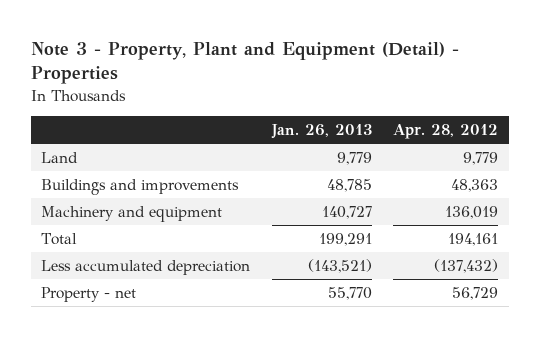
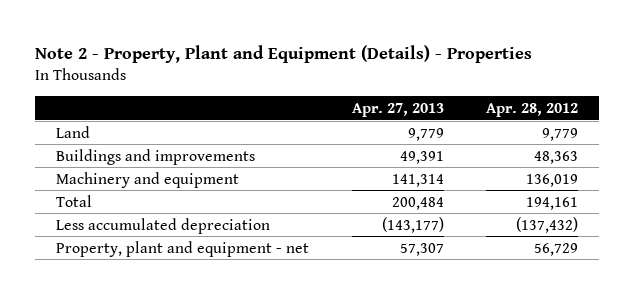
- Note 3 - Property, Plant and Equipment (Detail) - Properties
+ Note 2 - Property, Plant and Equipment (Details) - Properties
- | Jan. 26, 2013 | Apr. 28, 2012
+ | Apr. 27, 2013 | Apr. 28, 2012
- Property - net | 55,770 | 56,729
+ Property, plant and equipment - net | 57,307 | 56,729

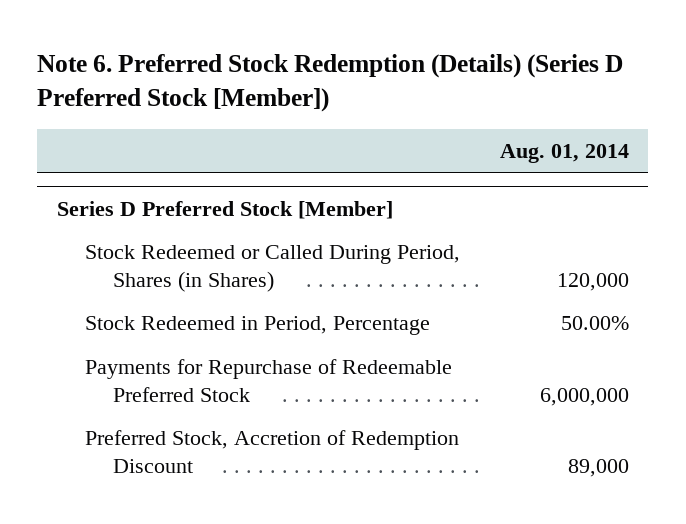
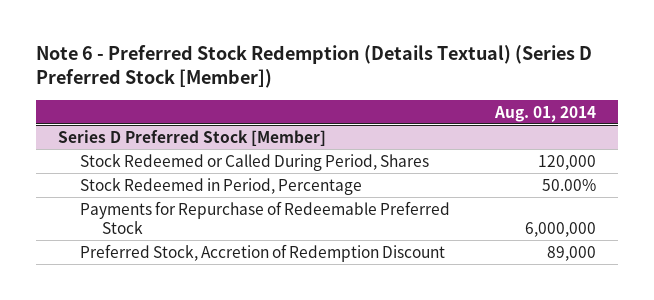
- Note 6. Preferred Stock Redemption (Details) (Series D Preferred Stock [Member])
+ Note 6 - Preferred Stock Redemption (Details Textual) (Series D Preferred Stock [Member])
@ Series D Preferred Stock [Member]
- Stock Redeemed or Called During Period, Shares (in Shares) | 120,000
+ Stock Redeemed or Called During Period, Shares | 120,000

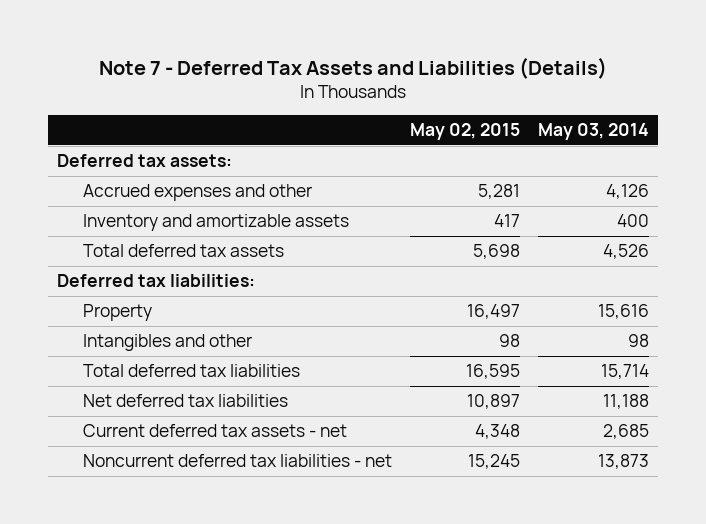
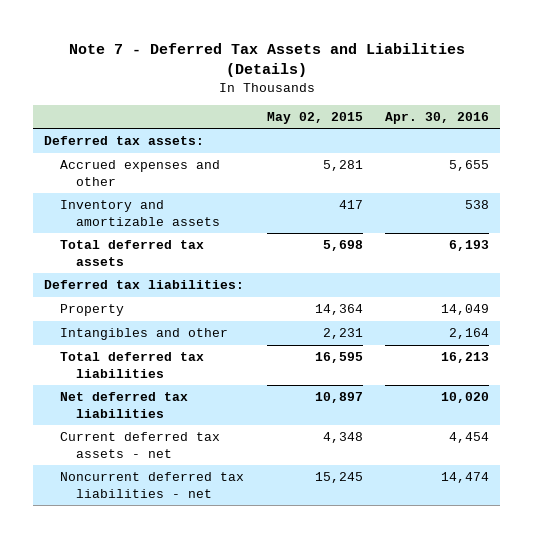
- | May 02, 2015 | May 03, 2014
+ | May 02, 2015 | Apr. 30, 2016
- Property | 16,497 | 15,616
- Intangibles and other | 98 | 98
+ Property | 14,364 | 14,049
+ Intangibles and other | 2,231 | 2,164

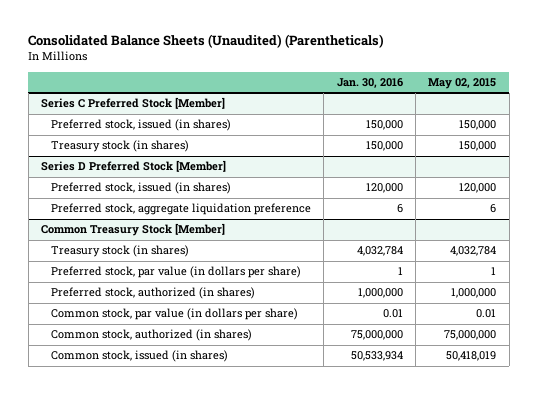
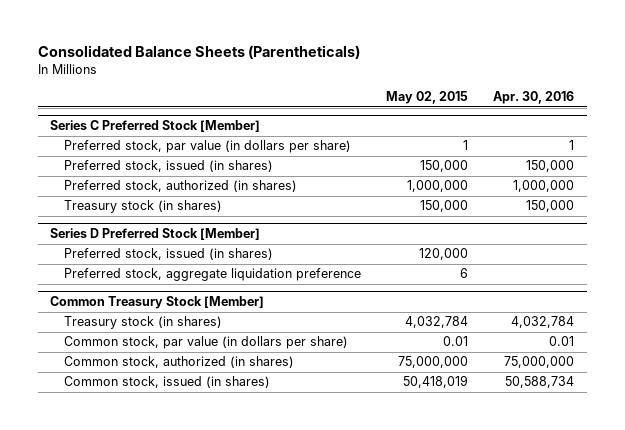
- Consolidated Balance Sheets (Unaudited) (Parentheticals)
+ Consolidated Balance Sheets (Parentheticals)
- | Jan. 30, 2016 | May 02, 2015
+ | May 02, 2015 | Apr. 30, 2016
@ Series C Preferred Stock [Member]
+ Preferred stock, par value (in dollars per share) | 1 | 1
+ Preferred stock, authorized (in shares) | 1,000,000 | 1,000,000
@ Common Treasury Stock [Member]
- Preferred stock, par value (in dollars per share) | 1 | 1
- Preferred stock, authorized (in shares) | 1,000,000 | 1,000,000

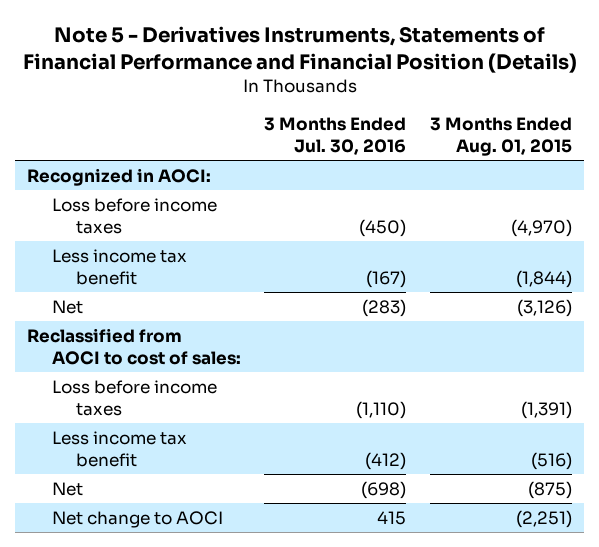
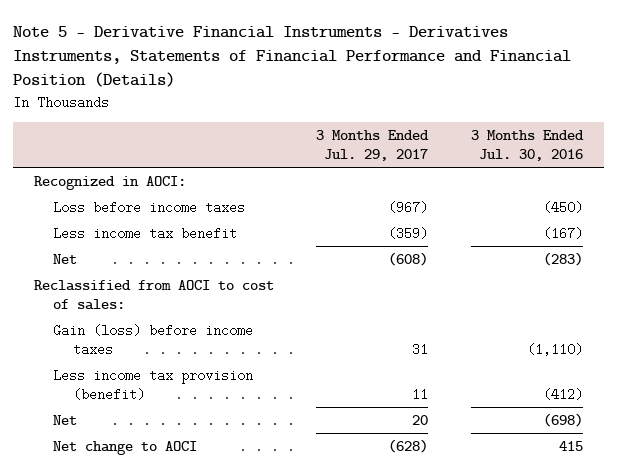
- Note 5 - Derivatives Instruments, Statements of Financial Performance and Financial Position (Details)
+ Note 5 - Derivative Financial Instruments - Derivatives Instruments, Statements of Financial Performance and Financial Position (Details)
- | 3 Months Ended Jul. 30, 2016 | 3 Months Ended Aug. 01, 2015
+ | 3 Months Ended Jul. 29, 2017 | 3 Months Ended Jul. 30, 2016
- Loss before income taxes | (1,110) | (1,391)
- Less income tax benefit | (412) | (516)
+ Gain (loss) before income taxes | 31 | (1,110)
+ Less income tax provision (benefit) | 11 | (412)

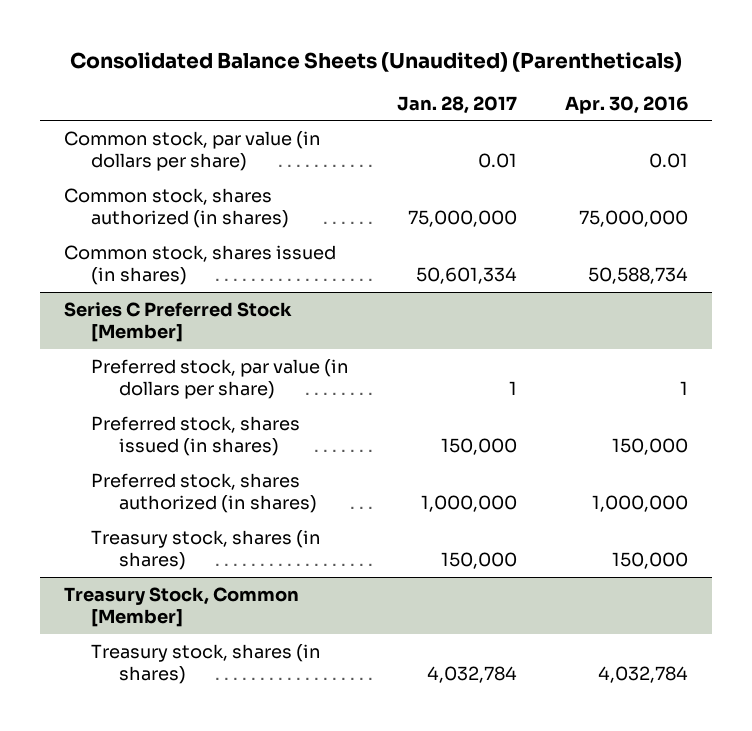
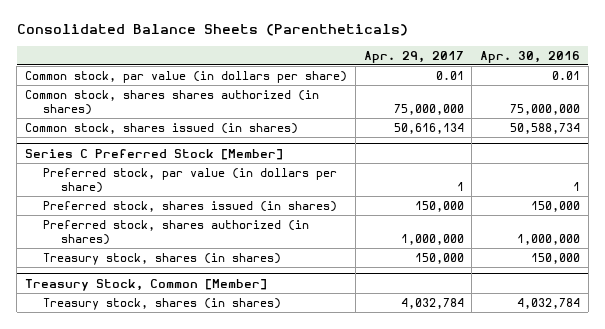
- Consolidated Balance Sheets (Unaudited) (Parentheticals)
+ Consolidated Balance Sheets (Parentheticals)
- | Jan. 28, 2017 | Apr. 30, 2016
+ | Apr. 29, 2017 | Apr. 30, 2016
- Common stock, shares authorized (in shares) | 75,000,000 | 75,000,000
+ Common stock, shares shares authorized (in shares) | 75,000,000 | 75,000,000

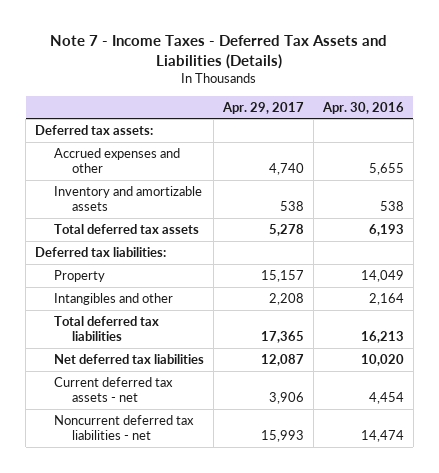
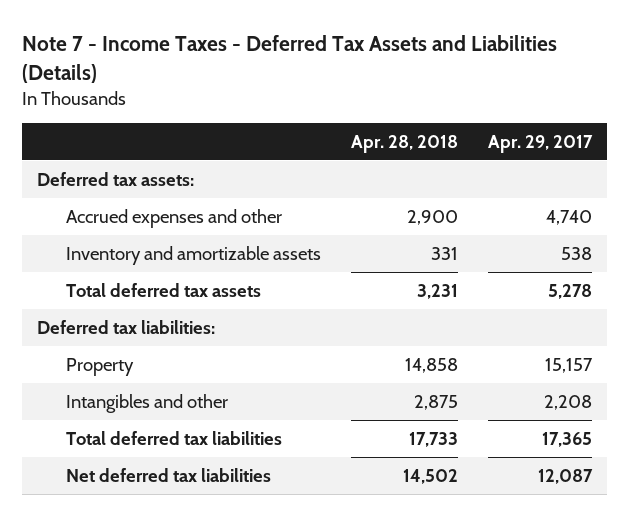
- | Apr. 29, 2017 | Apr. 30, 2016
+ | Apr. 28, 2018 | Apr. 29, 2017
- Current deferred tax assets - net | 3,906 | 4,454
- Noncurrent deferred tax liabilities - net | 15,993 | 14,474

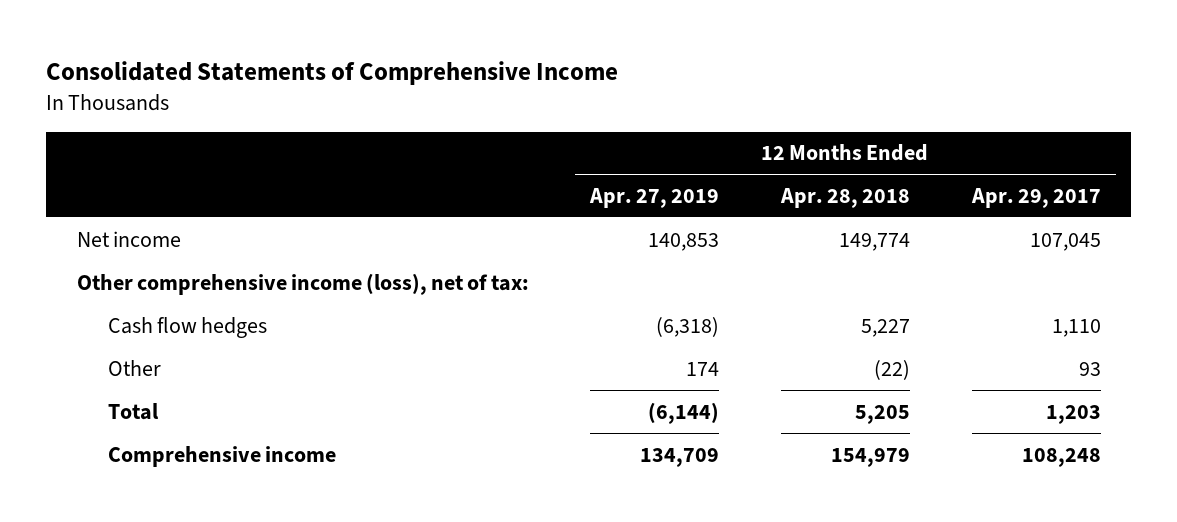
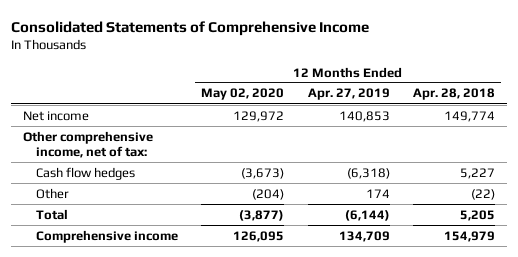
- | 12 Months Ended Apr. 27, 2019 | 12 Months Ended Apr. 28, 2018 | 12 Months Ended Apr. 29, 2017
+ | 12 Months Ended May 02, 2020 | 12 Months Ended Apr. 27, 2019 | 12 Months Ended Apr. 28, 2018
- Other comprehensive income (loss), net of tax:
+ Other comprehensive income, net of tax:

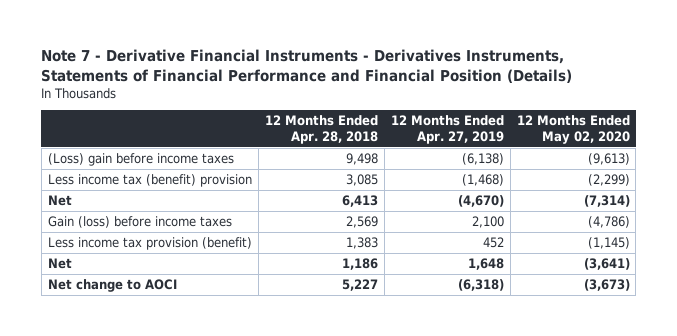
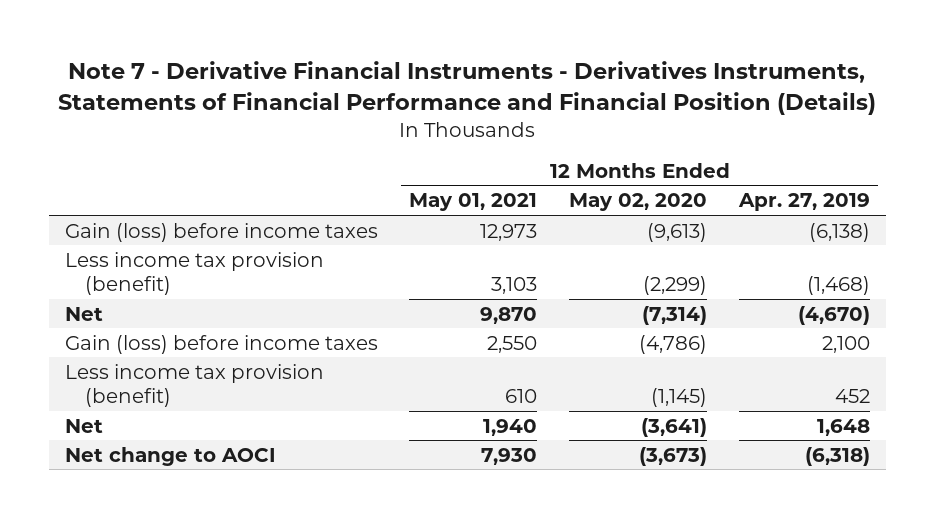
- | 12 Months Ended Apr. 28, 2018 | 12 Months Ended Apr. 27, 2019 | 12 Months Ended May 02, 2020
+ | 12 Months Ended May 01, 2021 | 12 Months Ended May 02, 2020 | 12 Months Ended Apr. 27, 2019
- (Loss) gain before income taxes | 9,498 | (6,138) | (9,613)
- Less income tax (benefit) provision | 3,085 | (1,468) | (2,299)
+ Gain (loss) before income taxes | 12,973 | (9,613) | (6,138)
+ Less income tax provision (benefit) | 3,103 | (2,299) | (1,468)

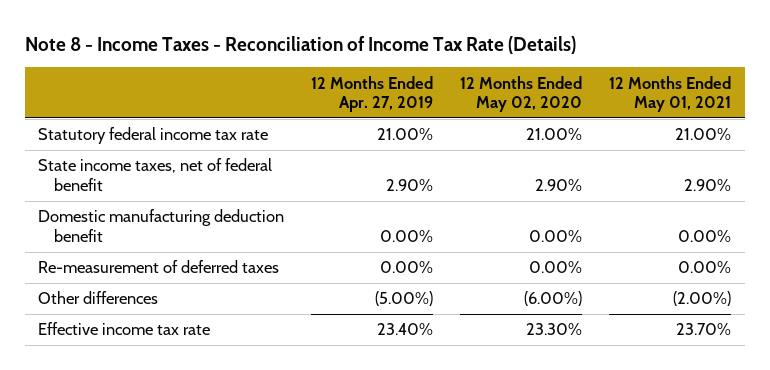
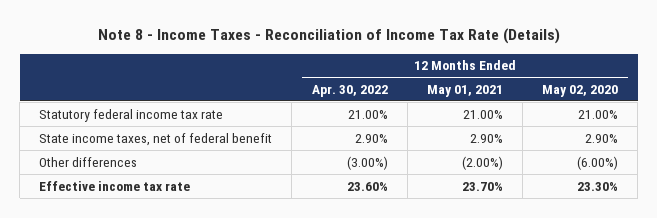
- | 12 Months Ended Apr. 27, 2019 | 12 Months Ended May 02, 2020 | 12 Months Ended May 01, 2021
+ | 12 Months Ended Apr. 30, 2022 | 12 Months Ended May 01, 2021 | 12 Months Ended May 02, 2020
- Domestic manufacturing deduction benefit | 0.00% | 0.00% | 0.00%
- Re-measurement of deferred taxes | 0.00% | 0.00% | 0.00%

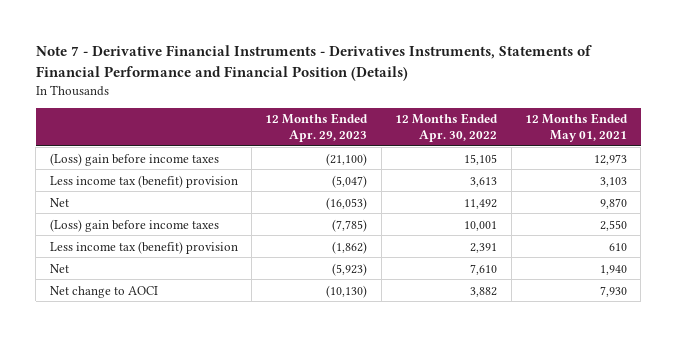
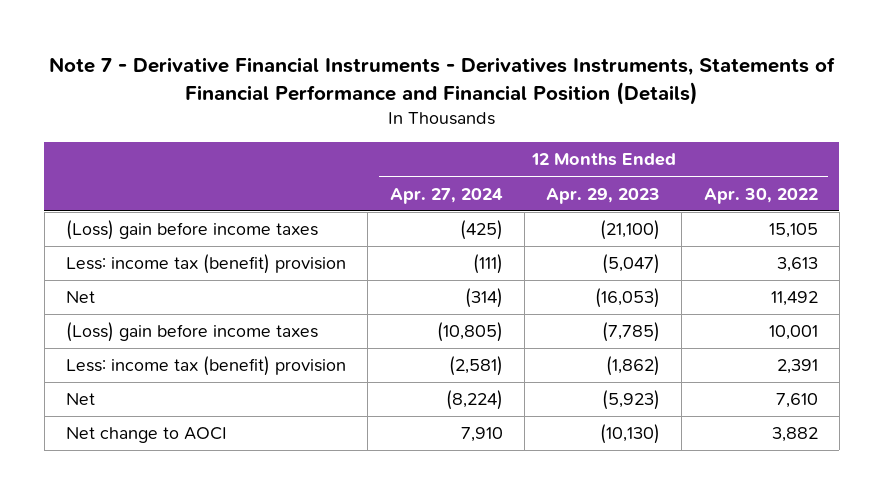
- | 12 Months Ended Apr. 29, 2023 | 12 Months Ended Apr. 30, 2022 | 12 Months Ended May 01, 2021
+ | 12 Months Ended Apr. 27, 2024 | 12 Months Ended Apr. 29, 2023 | 12 Months Ended Apr. 30, 2022
- Less income tax (benefit) provision | (5,047) | 3,613 | 3,103
+ Less: income tax (benefit) provision | (111) | (5,047) | 3,613
- Less income tax (benefit) provision | (1,862) | 2,391 | 610
+ Less: income tax (benefit) provision | (2,581) | (1,862) | 2,391

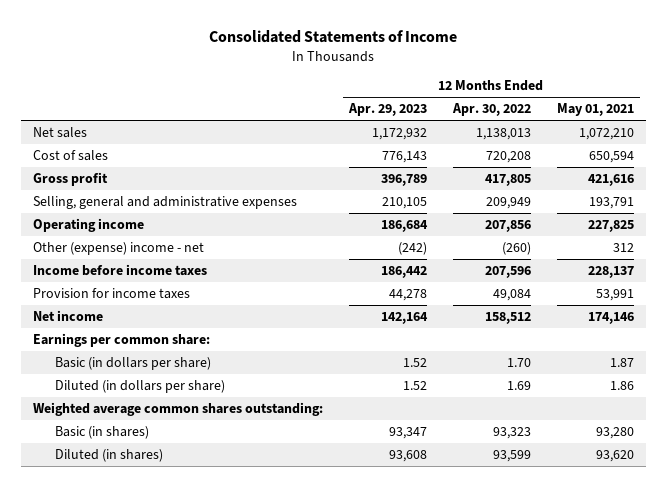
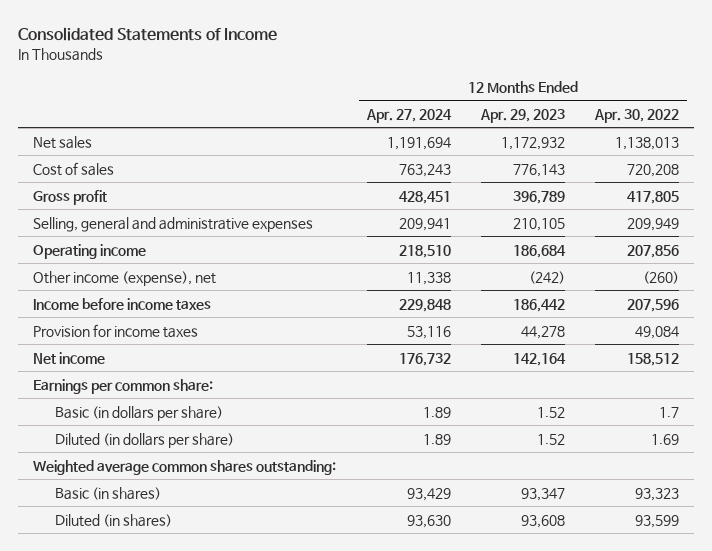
- | 12 Months Ended Apr. 29, 2023 | 12 Months Ended Apr. 30, 2022 | 12 Months Ended May 01, 2021
+ | 12 Months Ended Apr. 27, 2024 | 12 Months Ended Apr. 29, 2023 | 12 Months Ended Apr. 30, 2022
- Other (expense) income - net | (242) | (260) | 312
+ Other income (expense), net | 11,338 | (242) | (260)
- Basic (in dollars per share) | 1.52 | 1.70 | 1.87
+ Basic (in dollars per share) | 1.89 | 1.52 | 1.7

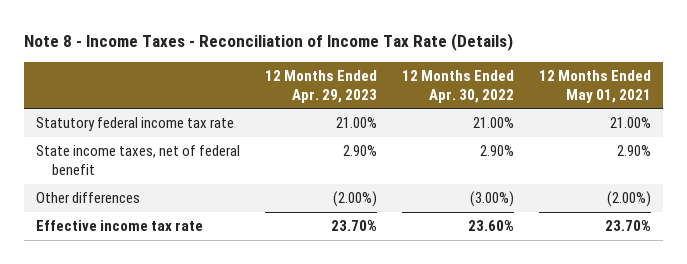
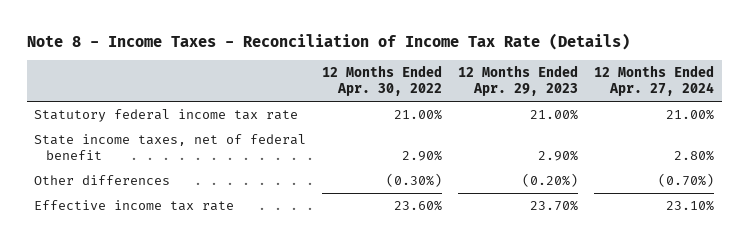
- | 12 Months Ended Apr. 29, 2023 | 12 Months Ended Apr. 30, 2022 | 12 Months Ended May 01, 2021
+ | 12 Months Ended Apr. 30, 2022 | 12 Months Ended Apr. 29, 2023 | 12 Months Ended Apr. 27, 2024
- Other differences | (2.00%) | (3.00%) | (2.00%)
+ Other differences | (0.30%) | (0.20%) | (0.70%)

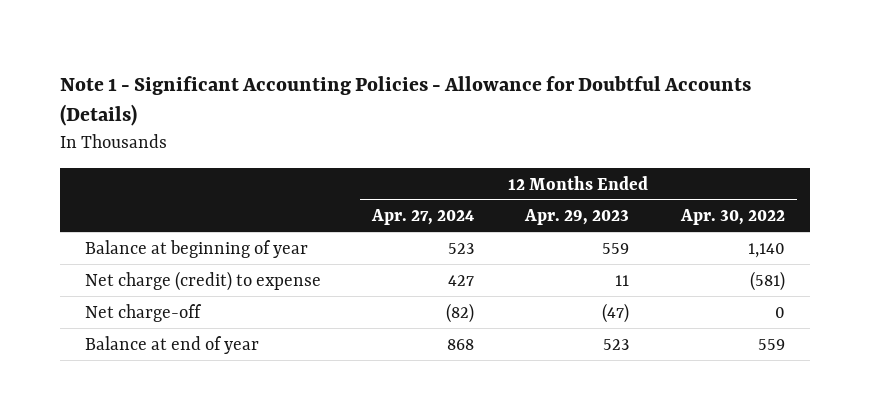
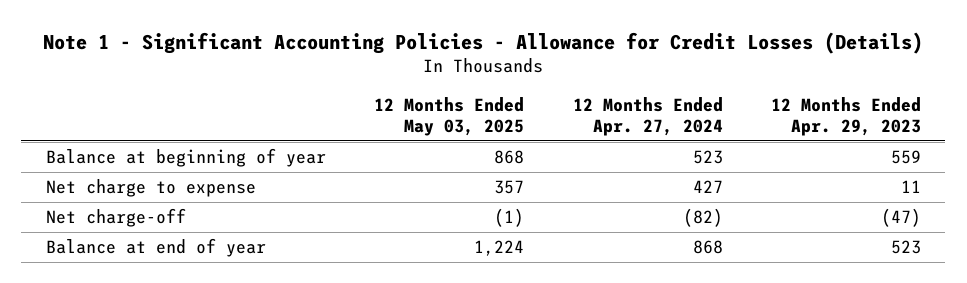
- Note 1 - Significant Accounting Policies - Allowance for Doubtful Accounts (Details)
+ Note 1 - Significant Accounting Policies - Allowance for Credit Losses (Details)
- | 12 Months Ended Apr. 27, 2024 | 12 Months Ended Apr. 29, 2023 | 12 Months Ended Apr. 30, 2022
+ | 12 Months Ended May 03, 2025 | 12 Months Ended Apr. 27, 2024 | 12 Months Ended Apr. 29, 2023
- Net charge (credit) to expense | 427 | 11 | (581)
+ Net charge to expense | 357 | 427 | 11

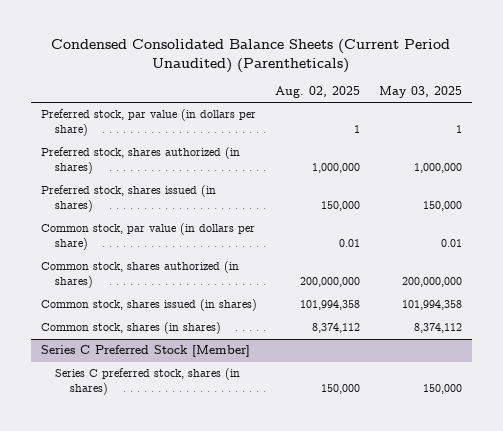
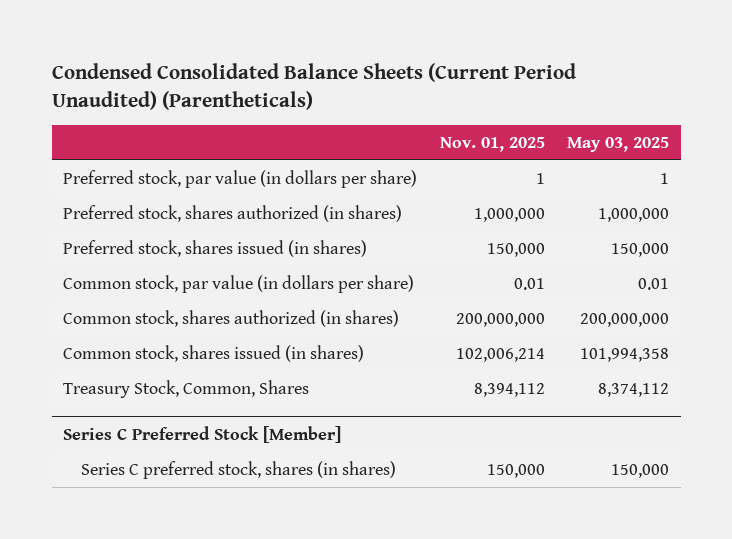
- | Aug. 02, 2025 | May 03, 2025
+ | Nov. 01, 2025 | May 03, 2025
- Common stock, shares (in shares) | 8,374,112 | 8,374,112
+ Treasury Stock, Common, Shares | 8,394,112 | 8,374,112

